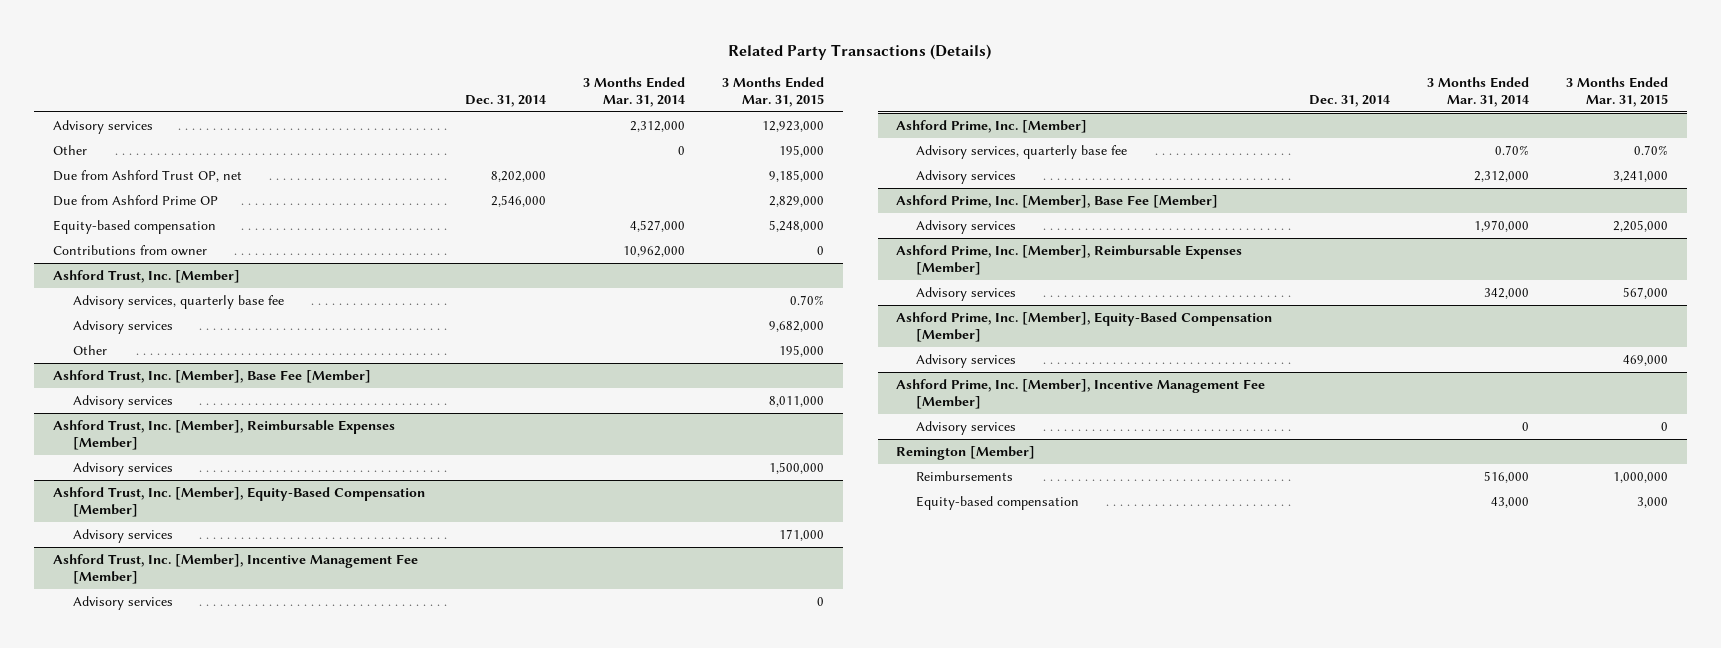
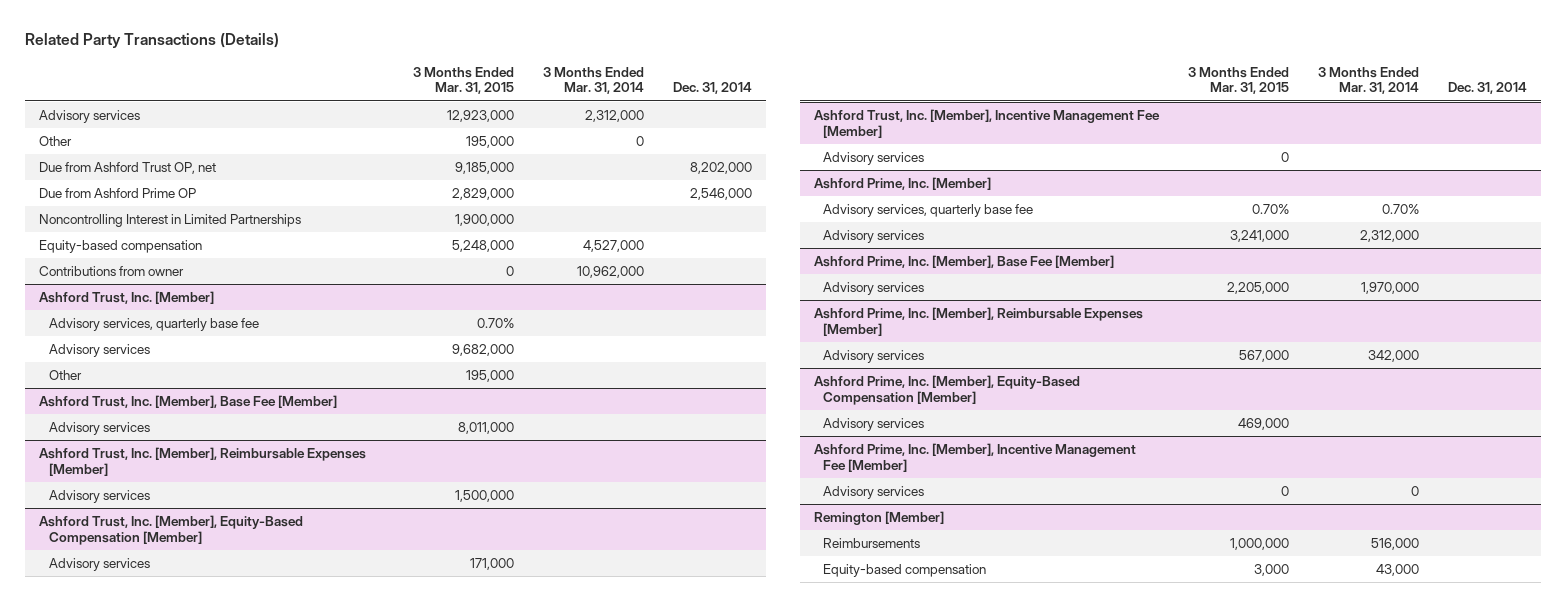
- | Dec. 31, 2014 | 3 Months Ended Mar. 31, 2014 | 3 Months Ended Mar. 31, 2015
+ | 3 Months Ended Mar. 31, 2015 | 3 Months Ended Mar. 31, 2014 | Dec. 31, 2014
+ Noncontrolling Interest in Limited Partnerships | 1,900,000 | |

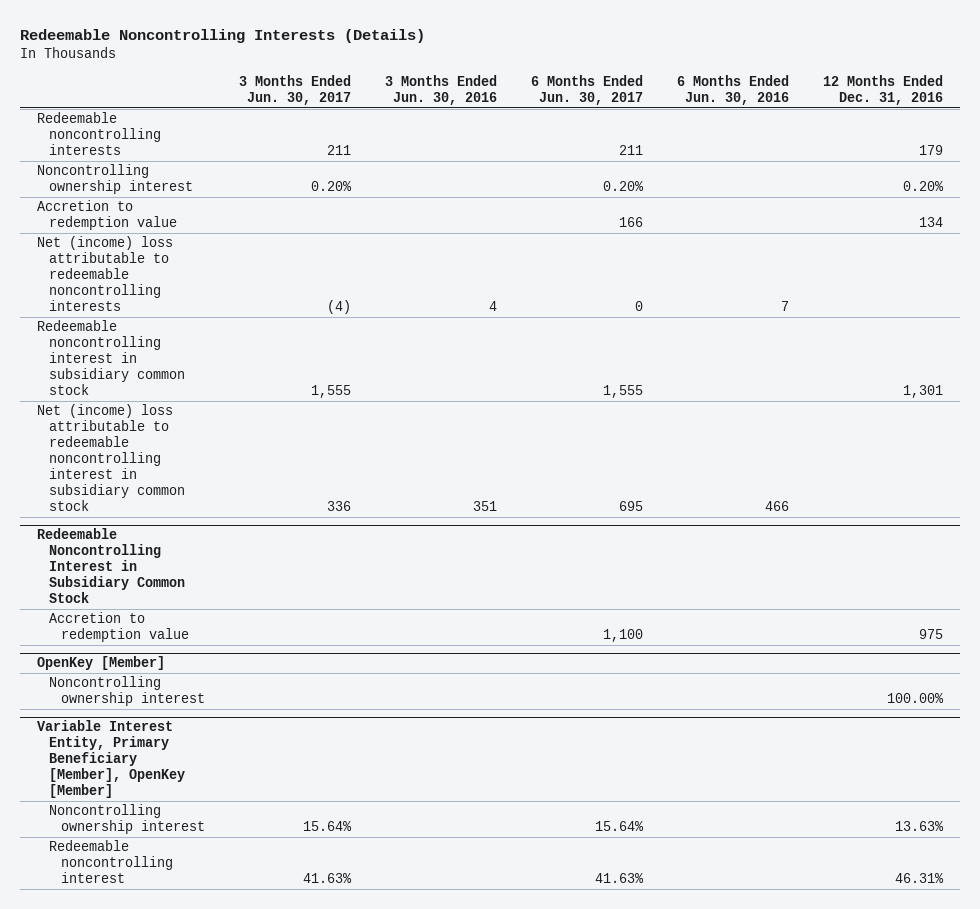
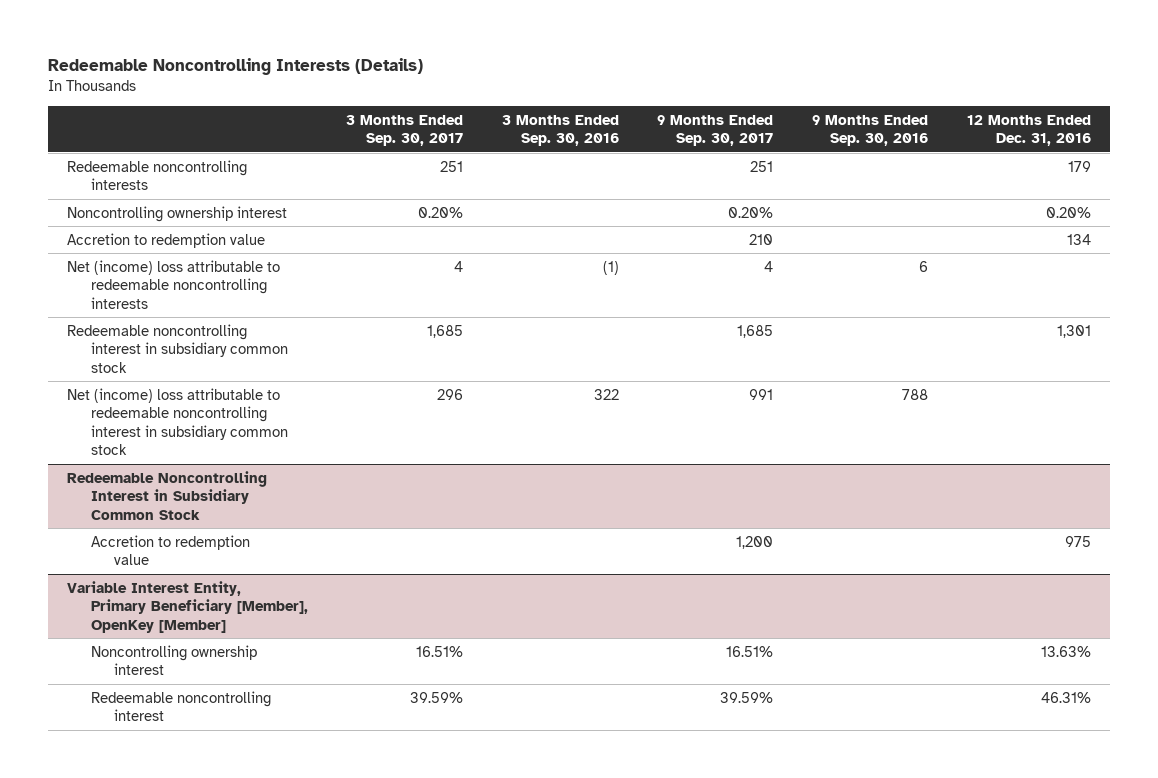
- | 3 Months Ended Jun. 30, 2017 | 3 Months Ended Jun. 30, 2016 | 6 Months Ended Jun. 30, 2017 | 6 Months Ended Jun. 30, 2016 | 12 Months Ended Dec. 31, 2016
+ | 3 Months Ended Sep. 30, 2017 | 3 Months Ended Sep. 30, 2016 | 9 Months Ended Sep. 30, 2017 | 9 Months Ended Sep. 30, 2016 | 12 Months Ended Dec. 31, 2016
- OpenKey [Member]
- Noncontrolling ownership interest | | | | | 100.00%

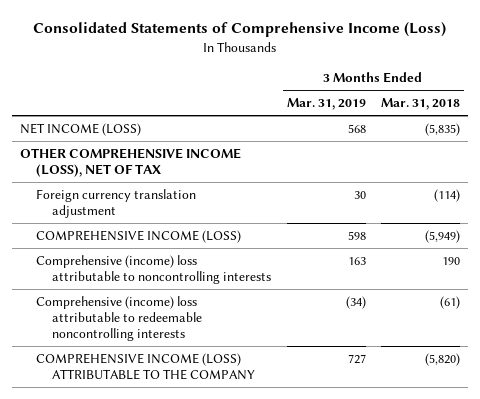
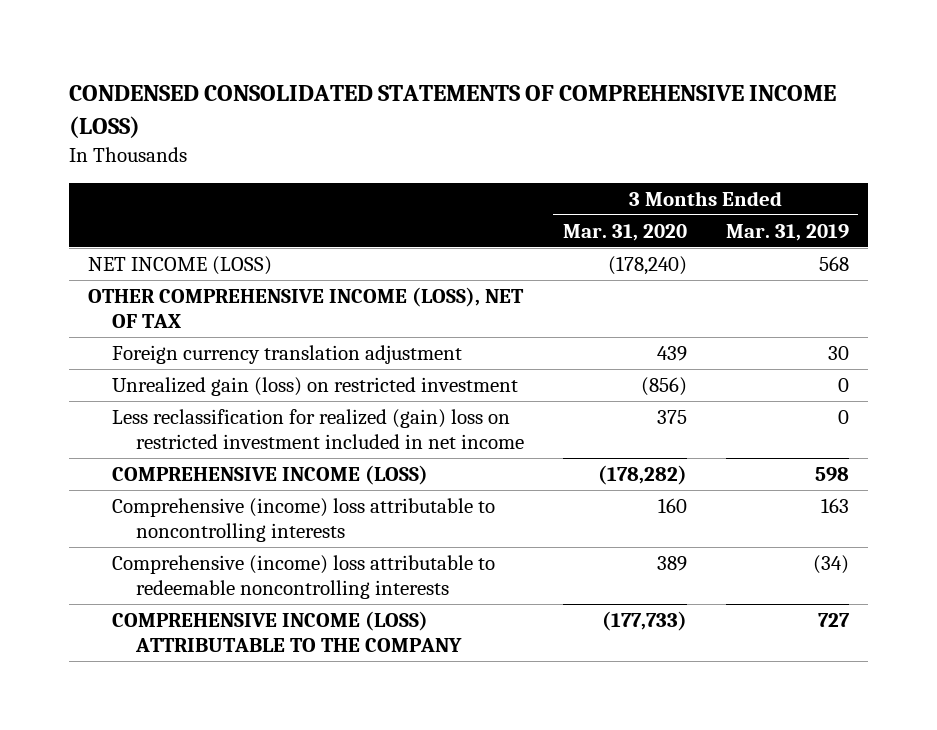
- Consolidated Statements of Comprehensive Income (Loss)
+ CONDENSED CONSOLIDATED STATEMENTS OF COMPREHENSIVE INCOME (LOSS)
- | 3 Months Ended Mar. 31, 2019 | 3 Months Ended Mar. 31, 2018
+ | 3 Months Ended Mar. 31, 2020 | 3 Months Ended Mar. 31, 2019
+ Unrealized gain (loss) on restricted investment | (856) | 0
+ Less reclassification for realized (gain) loss on restricted investment included in net income | 375 | 0

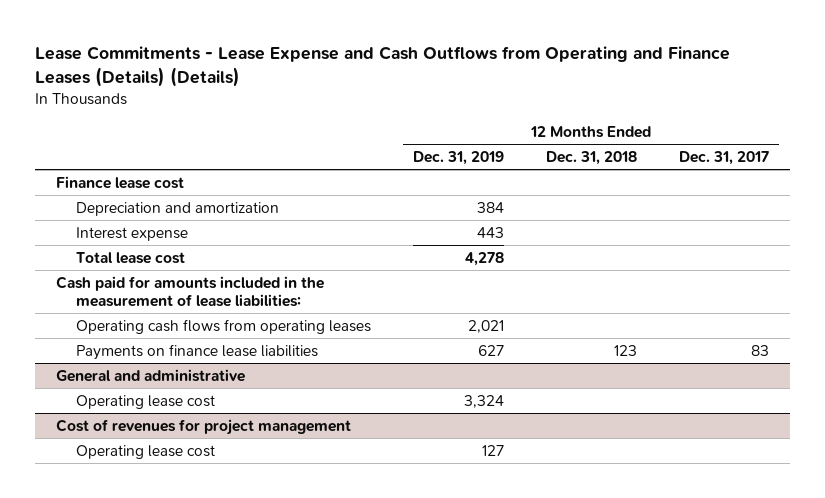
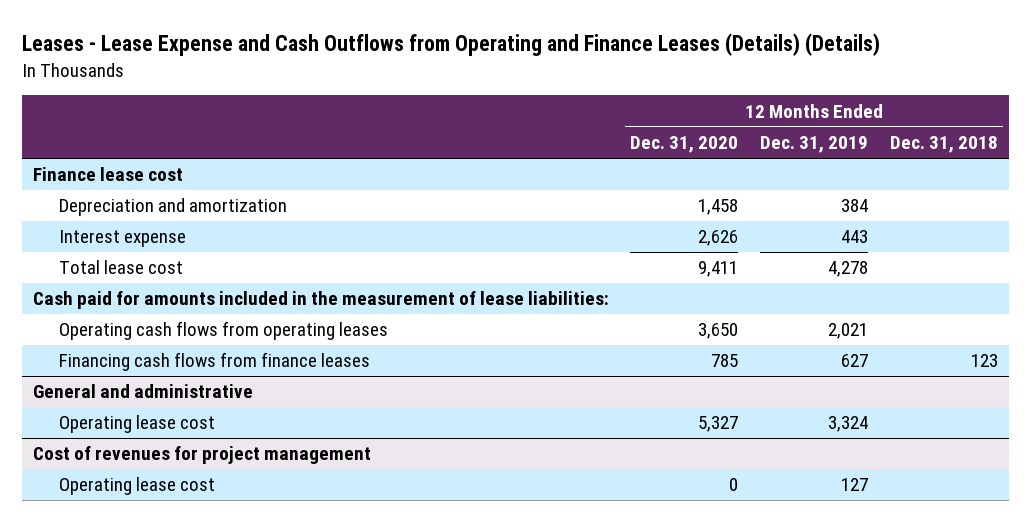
- Lease Commitments - Lease Expense and Cash Outflows from Operating and Finance Leases (Details) (Details)
+ Leases - Lease Expense and Cash Outflows from Operating and Finance Leases (Details) (Details)
- | 12 Months Ended Dec. 31, 2019 | 12 Months Ended Dec. 31, 2018 | 12 Months Ended Dec. 31, 2017
+ | 12 Months Ended Dec. 31, 2020 | 12 Months Ended Dec. 31, 2019 | 12 Months Ended Dec. 31, 2018
- Payments on finance lease liabilities | 627 | 123 | 83
+ Financing cash flows from finance leases | 785 | 627 | 123

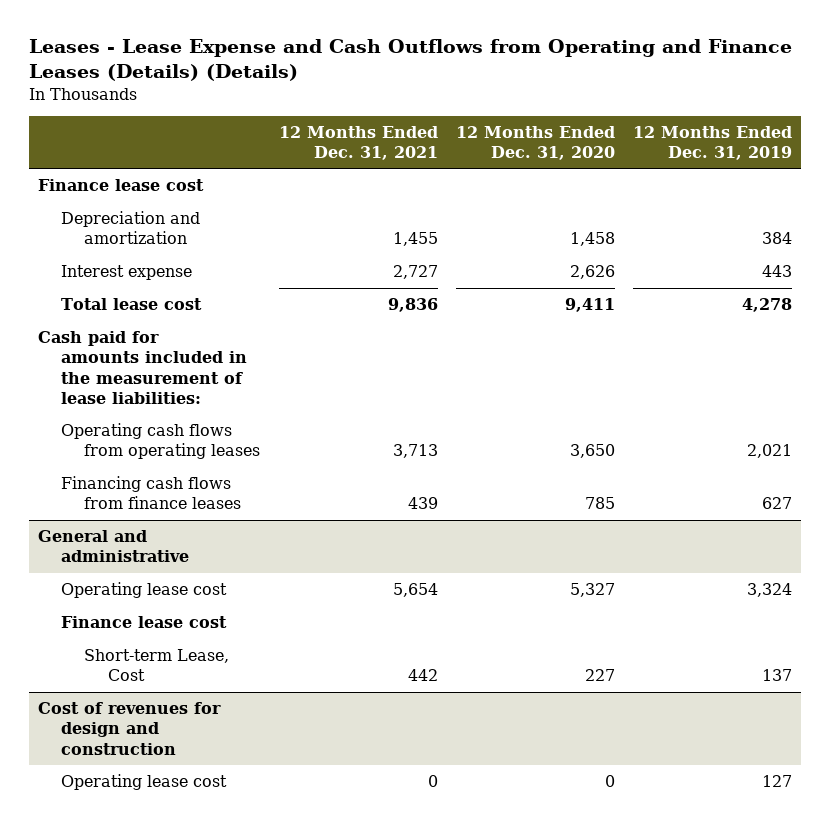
- | 12 Months Ended Dec. 31, 2020 | 12 Months Ended Dec. 31, 2019 | 12 Months Ended Dec. 31, 2018
+ | 12 Months Ended Dec. 31, 2021 | 12 Months Ended Dec. 31, 2020 | 12 Months Ended Dec. 31, 2019
- Cost of revenues for project management
@ General and administrative
+ Finance lease cost
+ Short-term Lease, Cost | 442 | 227 | 137
+ Cost of revenues for design and construction

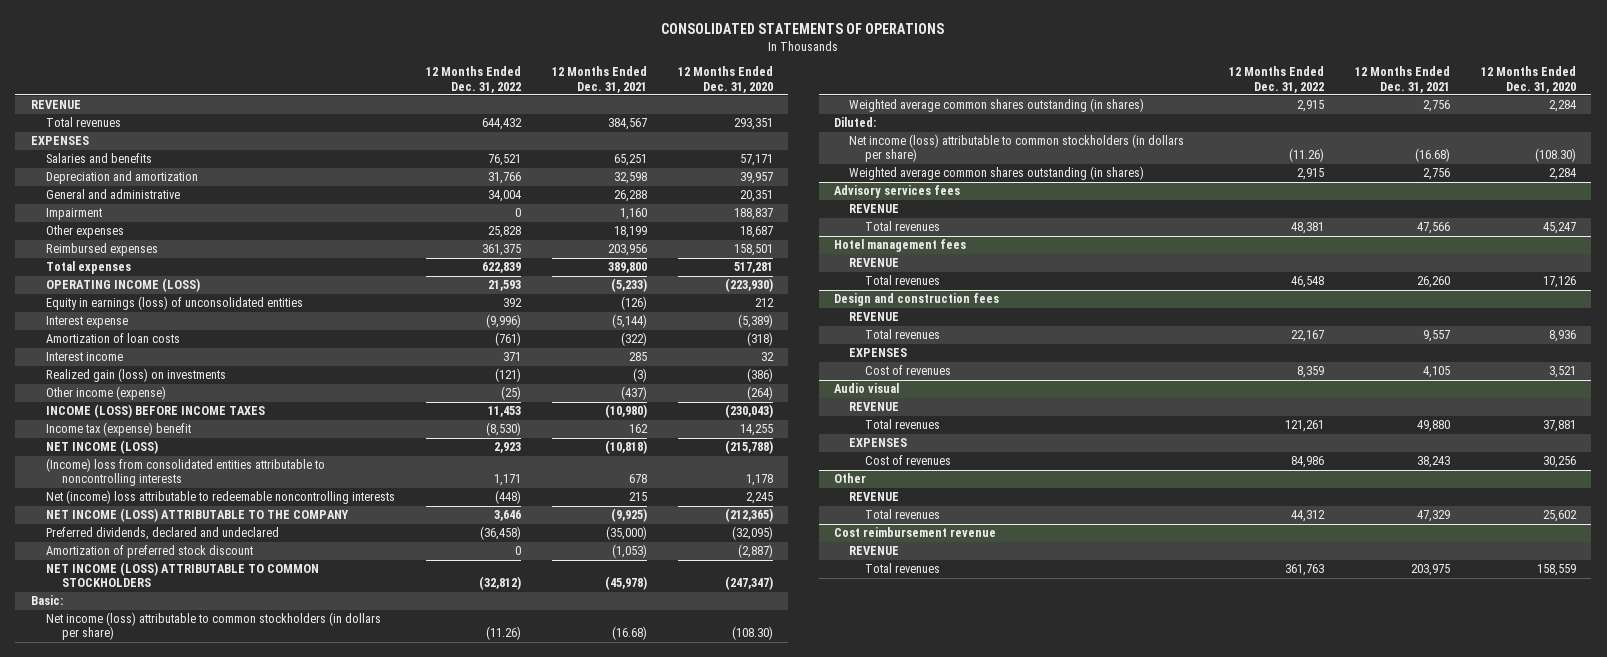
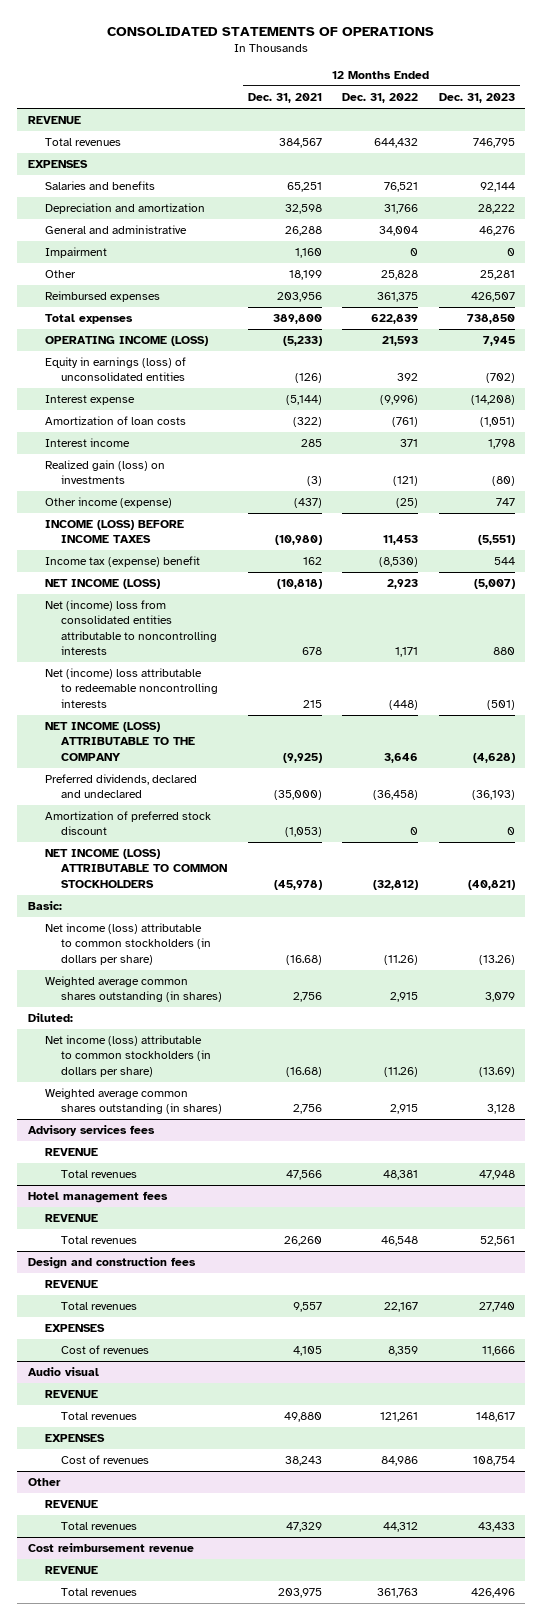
- | 12 Months Ended Dec. 31, 2022 | 12 Months Ended Dec. 31, 2021 | 12 Months Ended Dec. 31, 2020
+ | 12 Months Ended Dec. 31, 2021 | 12 Months Ended Dec. 31, 2022 | 12 Months Ended Dec. 31, 2023
- Other expenses | 25,828 | 18,199 | 18,687
+ Other | 18,199 | 25,828 | 25,281
- (Income) loss from consolidated entities attributable to noncontrolling interests | 1,171 | 678 | 1,178
+ Net (income) loss from consolidated entities attributable to noncontrolling interests | 678 | 1,171 | 880

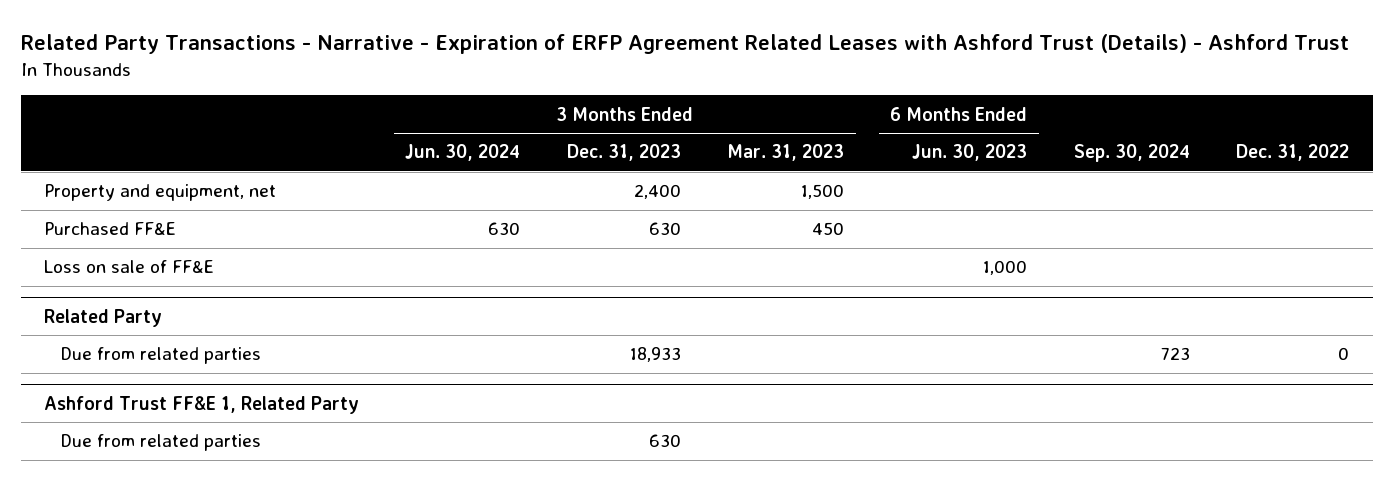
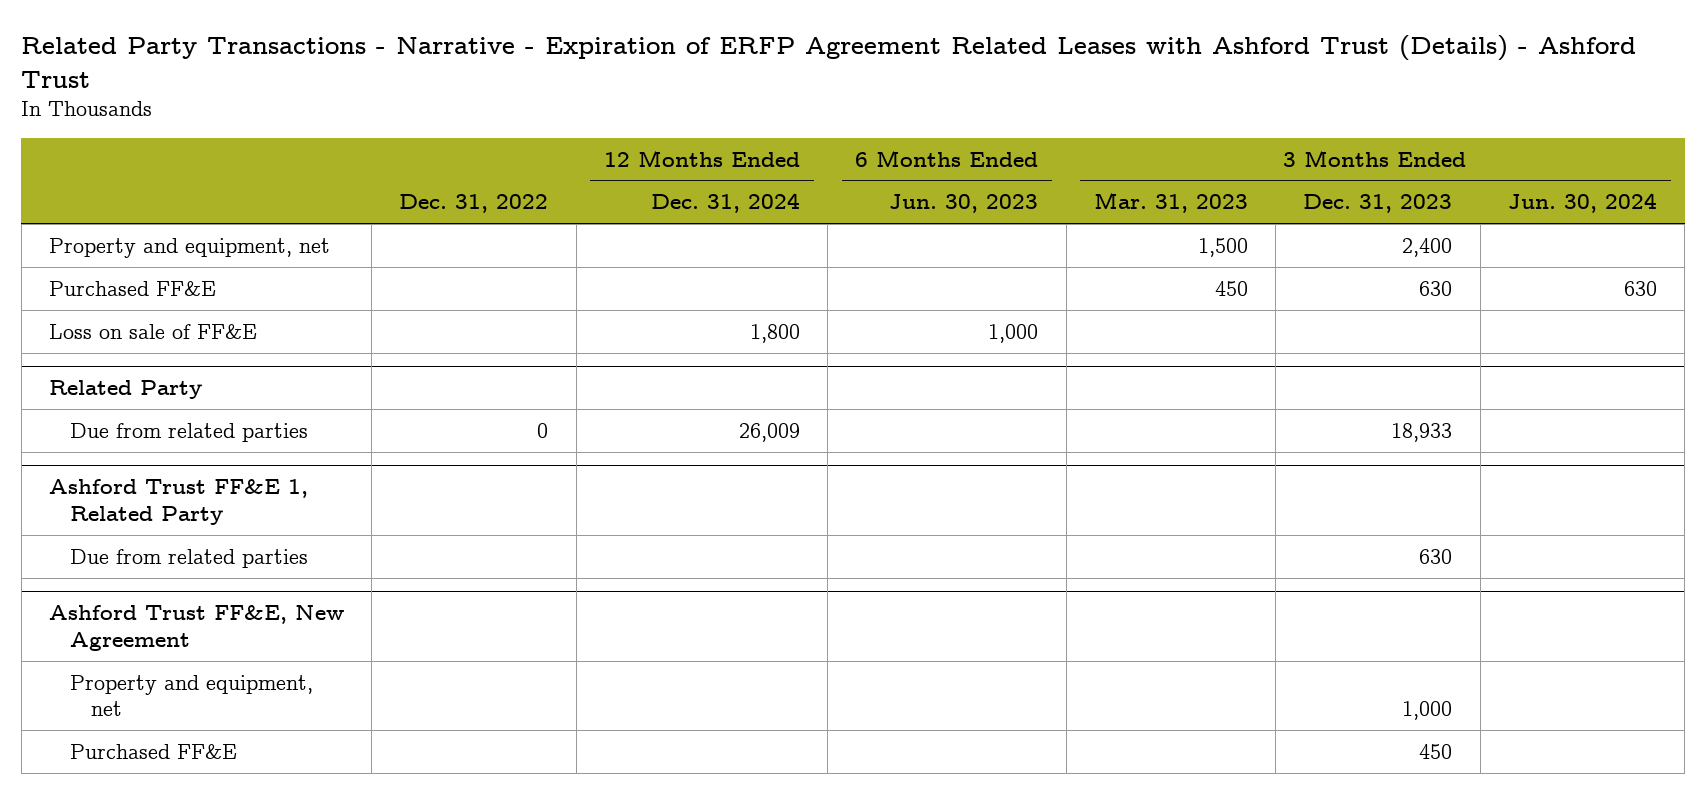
- | 3 Months Ended Jun. 30, 2024 | 3 Months Ended Dec. 31, 2023 | 3 Months Ended Mar. 31, 2023 | 6 Months Ended Jun. 30, 2023 | Sep. 30, 2024 | Dec. 31, 2022
+ | Dec. 31, 2022 | 12 Months Ended Dec. 31, 2024 | 6 Months Ended Jun. 30, 2023 | 3 Months Ended Mar. 31, 2023 | 3 Months Ended Dec. 31, 2023 | 3 Months Ended Jun. 30, 2024
+ Ashford Trust FF&E, New Agreement
+ Property and equipment, net | | | | | 1,000 |
+ Purchased FF&E | | | | | 450 |

